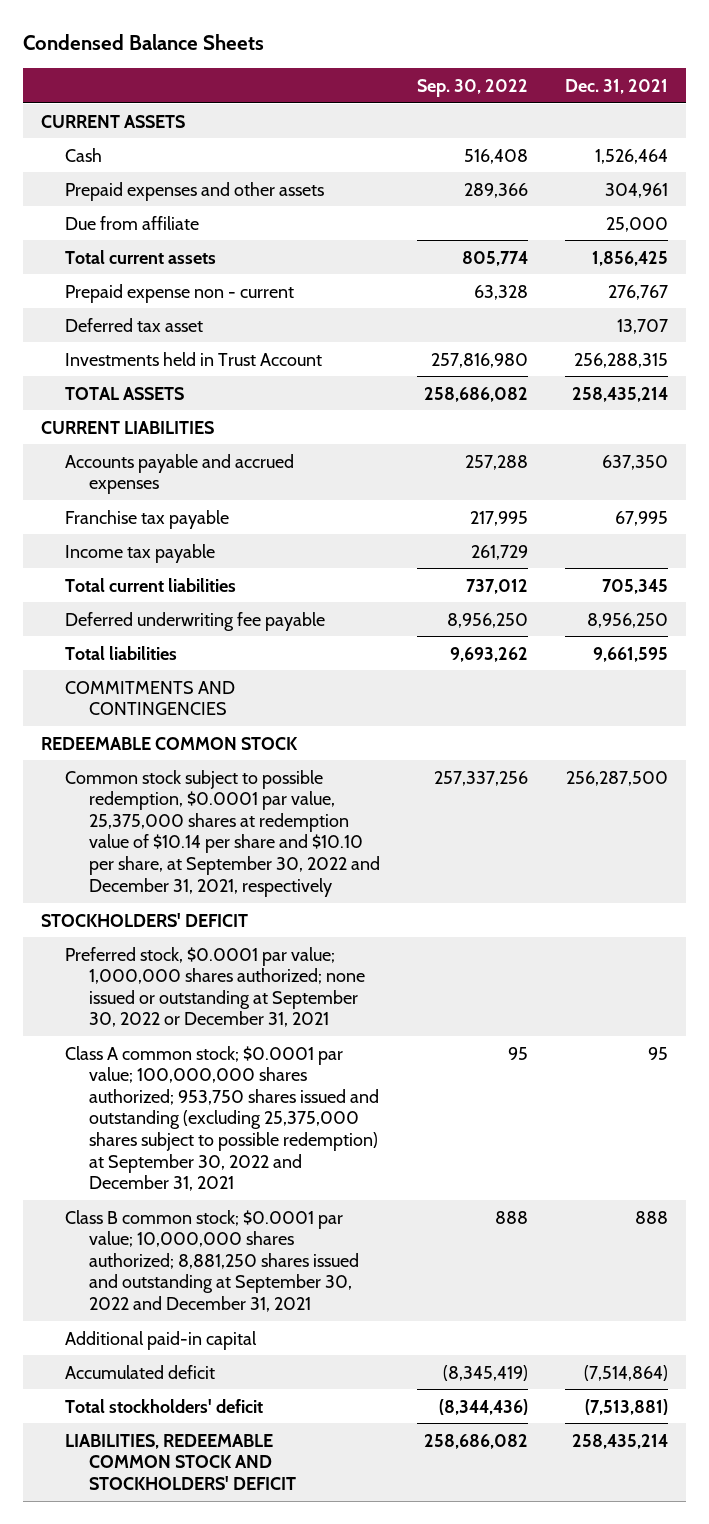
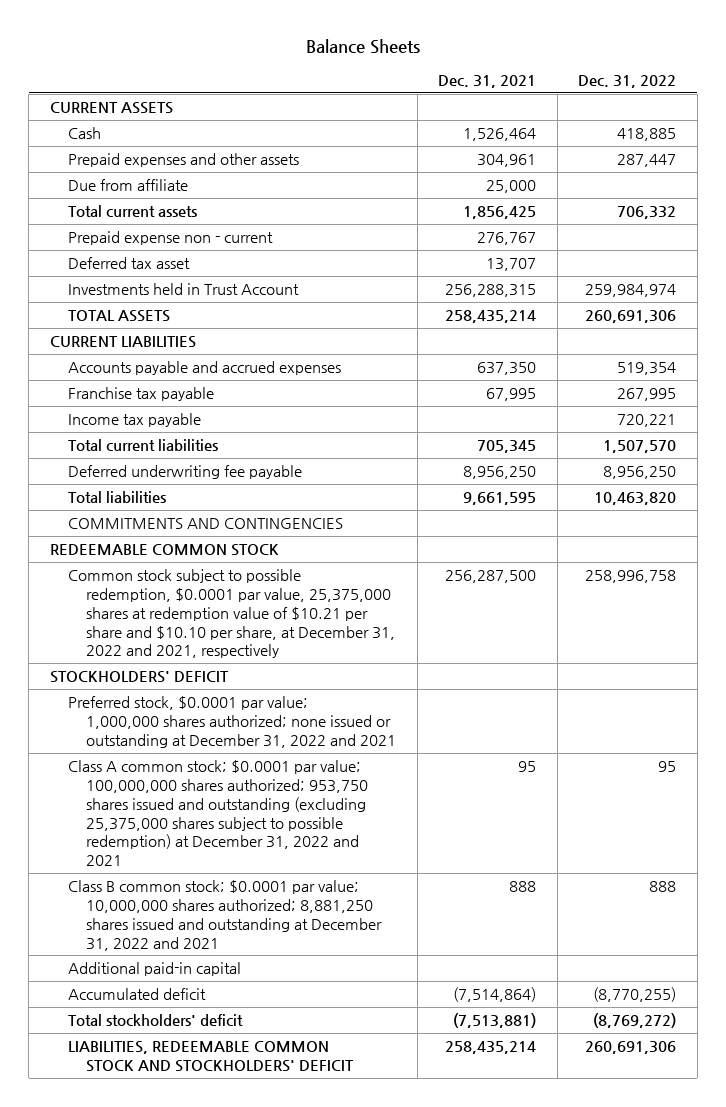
- Condensed Balance Sheets
+ Balance Sheets
- | Sep. 30, 2022 | Dec. 31, 2021
+ | Dec. 31, 2021 | Dec. 31, 2022
- Common stock subject to possible redemption, $0.0001 par value, 25,375,000 shares at redemption value of $10.14 per share and $10.10 per share, at September 30, 2022 and December 31, 2021, respectively | 257,337,256 | 256,287,500
+ Common stock subject to possible redemption, $0.0001 par value, 25,375,000 shares at redemption value of $10.21 per share and $10.10 per share, at December 31, 2022 and 2021, respectively | 256,287,500 | 258,996,758
- Preferred stock, $0.0001 par value; 1,000,000 shares authorized; none issued or outstanding at September 30, 2022 or December 31, 2021
- Class A common stock; $0.0001 par value; 100,000,000 shares authorized; 953,750 shares issued and outstanding (excluding 25,375,000 shares subject to possible redemption) at September 30, 2022 and December 31, 2021 | 95 | 95
- Class B common stock; $0.0001 par value; 10,000,000 shares authorized; 8,881,250 shares issued and outstanding at September 30, 2022 and December 31, 2021 | 888 | 888
+ Preferred stock, $0.0001 par value; 1,000,000 shares authorized; none issued or outstanding at December 31, 2022 and 2021
+ Class A common stock; $0.0001 par value; 100,000,000 shares authorized; 953,750 shares issued and outstanding (excluding 25,375,000 shares subject to possible redemption) at December 31, 2022 and 2021 | 95 | 95
+ Class B common stock; $0.0001 par value; 10,000,000 shares authorized; 8,881,250 shares issued and outstanding at December 31, 2022 and 2021 | 888 | 888

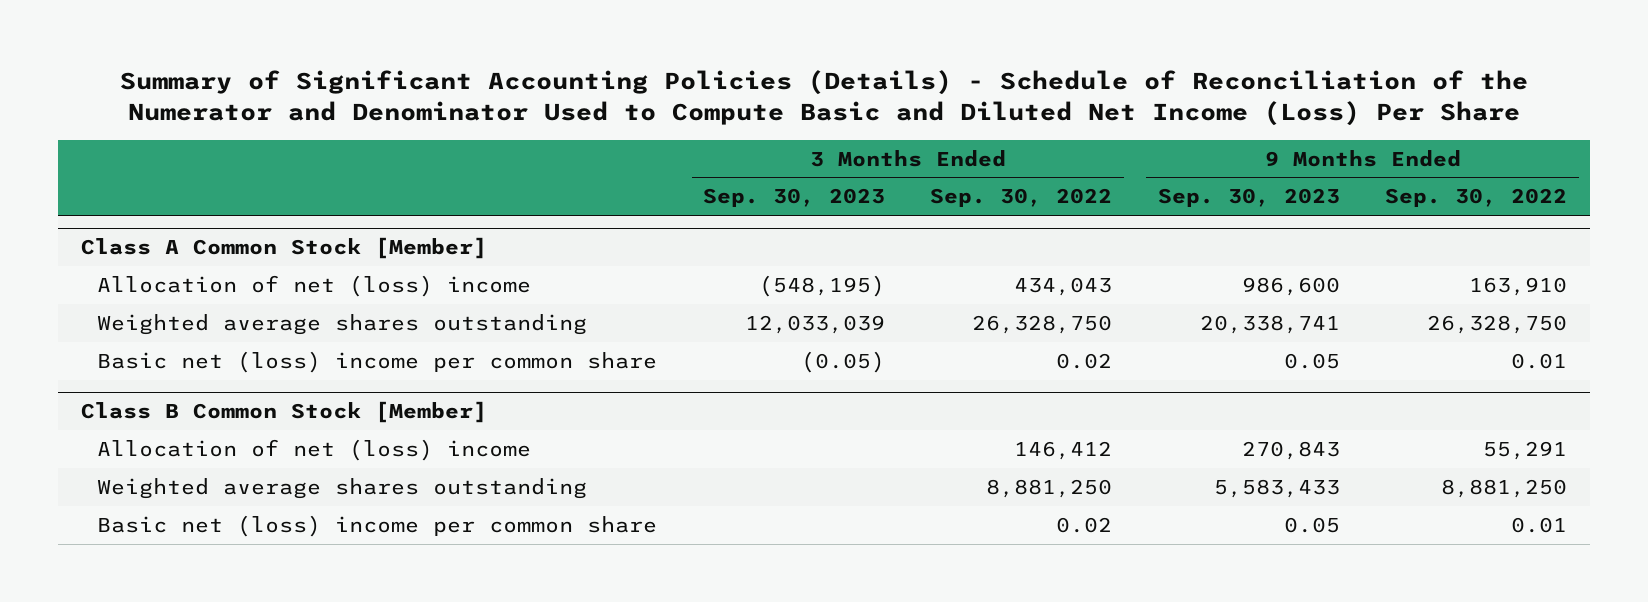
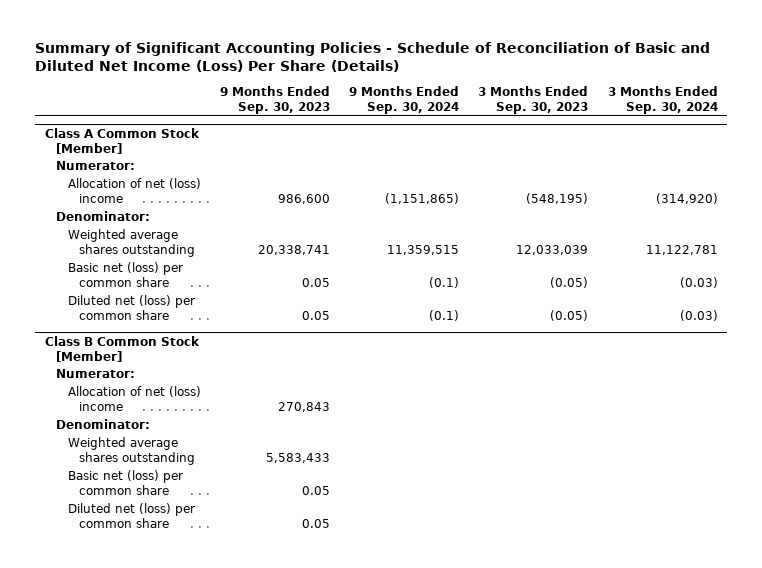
- Summary of Significant Accounting Policies (Details) - Schedule of Reconciliation of the Numerator and Denominator Used to Compute Basic and Diluted Net Income (Loss) Per Share
+ Summary of Significant Accounting Policies - Schedule of Reconciliation of Basic and Diluted Net Income (Loss) Per Share (Details)
- | 3 Months Ended Sep. 30, 2023 | 3 Months Ended Sep. 30, 2022 | 9 Months Ended Sep. 30, 2023 | 9 Months Ended Sep. 30, 2022
+ | 9 Months Ended Sep. 30, 2023 | 9 Months Ended Sep. 30, 2024 | 3 Months Ended Sep. 30, 2023 | 3 Months Ended Sep. 30, 2024
@ Class A Common Stock [Member]
+ Numerator:
+ Denominator:
- Basic net (loss) income per common share | (0.05) | 0.02 | 0.05 | 0.01
+ Basic net (loss) per common share | 0.05 | (0.1) | (0.05) | (0.03)
+ Diluted net (loss) per common share | 0.05 | (0.1) | (0.05) | (0.03)
@ Class B Common Stock [Member]
+ Numerator:
+ Denominator:
- Basic net (loss) income per common share | | 0.02 | 0.05 | 0.01
+ Basic net (loss) per common share | 0.05 | | |
+ Diluted net (loss) per common share | 0.05 | | |

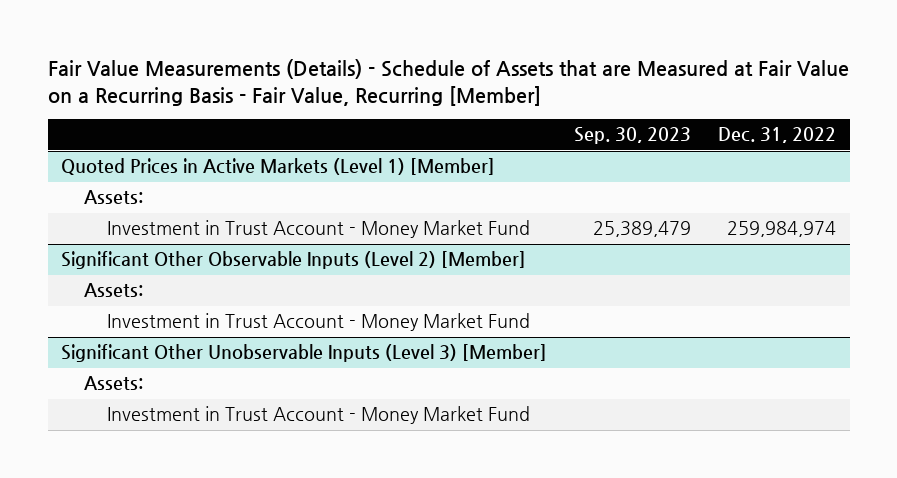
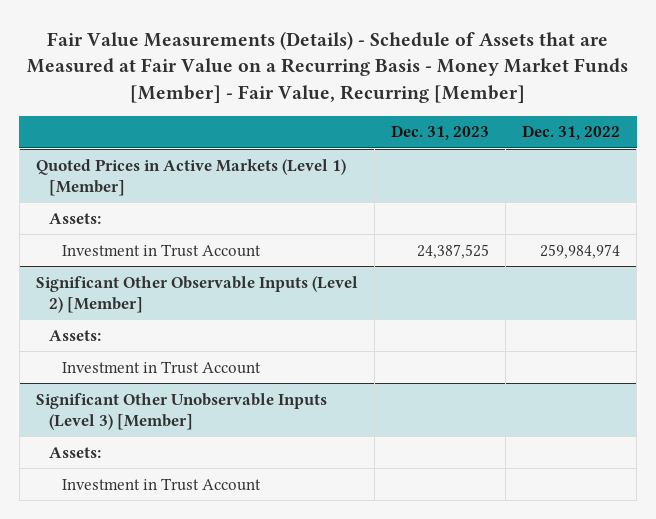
- Fair Value Measurements (Details) - Schedule of Assets that are Measured at Fair Value on a Recurring Basis - Fair Value, Recurring [Member]
+ Fair Value Measurements (Details) - Schedule of Assets that are Measured at Fair Value on a Recurring Basis - Money Market Funds [Member] - Fair Value, Recurring [Member]
- | Sep. 30, 2023 | Dec. 31, 2022
+ | Dec. 31, 2023 | Dec. 31, 2022
@ Quoted Prices in Active Markets (Level 1) [Member]
- Investment in Trust Account - Money Market Fund | 25,389,479 | 259,984,974
+ Investment in Trust Account | 24,387,525 | 259,984,974
@ Significant Other Observable Inputs (Level 2) [Member]
- Investment in Trust Account - Money Market Fund
+ Investment in Trust Account
@ Significant Other Unobservable Inputs (Level 3) [Member]
- Investment in Trust Account - Money Market Fund
+ Investment in Trust Account

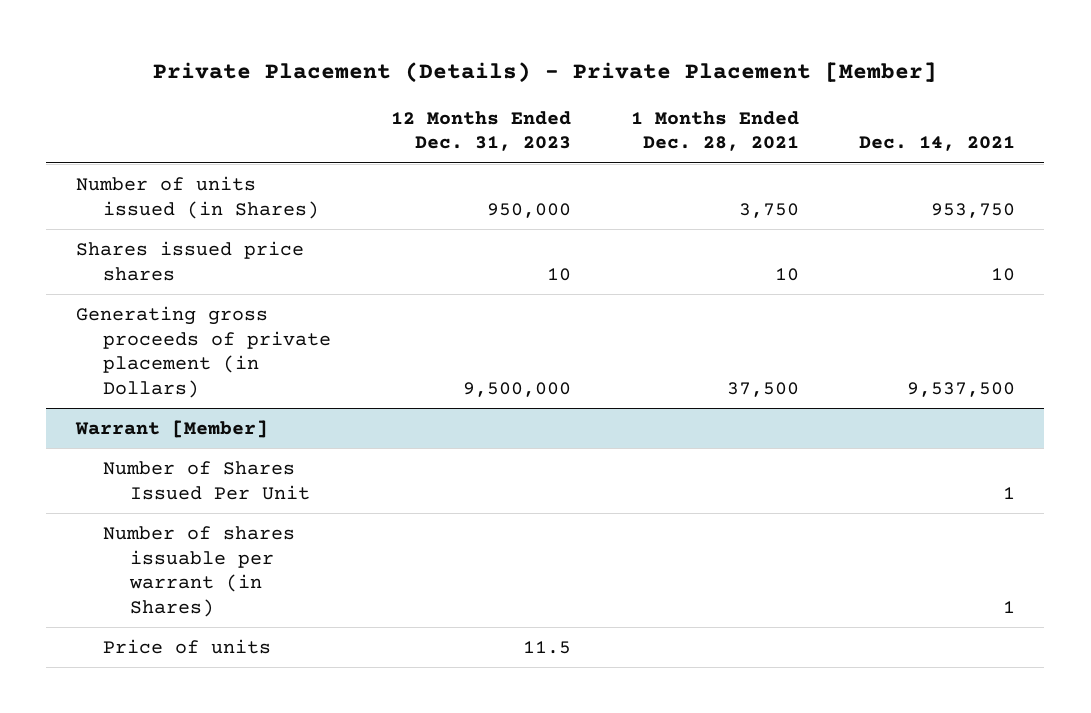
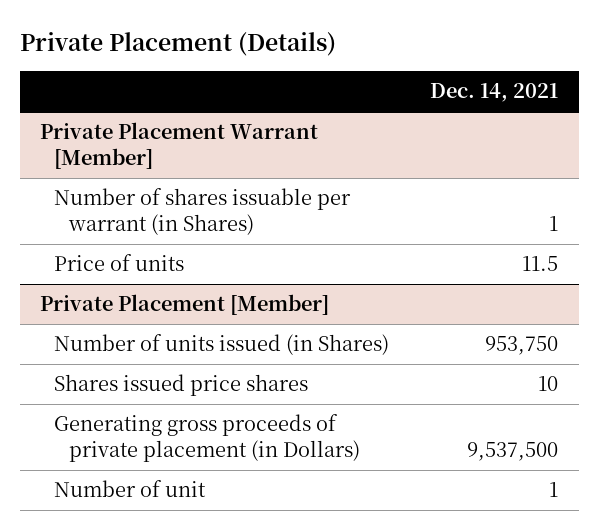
- Private Placement (Details) - Private Placement [Member]
+ Private Placement (Details)
- | 12 Months Ended Dec. 31, 2023 | 1 Months Ended Dec. 28, 2021 | Dec. 14, 2021
+ | Dec. 14, 2021
+ Private Placement Warrant [Member]
+ Number of shares issuable per warrant (in Shares) | 1
+ Price of units | 11.5
+ Private Placement [Member]
- Warrant [Member]
- Number of Shares Issued Per Unit | | | 1
- Number of shares issuable per warrant (in Shares) | | | 1
- Price of units | 11.5 | |
+ Number of unit | 1

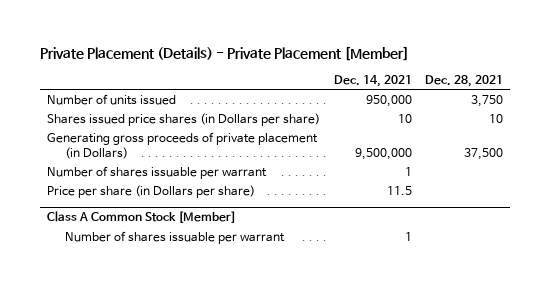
- Private Placement (Details)
+ Private Placement (Details) - Private Placement [Member]
- | Dec. 14, 2021
+ | Dec. 14, 2021 | Dec. 28, 2021
- Private Placement Warrant [Member]
- Number of shares issuable per warrant (in Shares) | 1
- Price of units | 11.5
- Private Placement [Member]
- Number of units issued (in Shares) | 953,750
- Shares issued price shares | 10
- Generating gross proceeds of private placement (in Dollars) | 9,537,500
- Number of unit | 1
+ Number of units issued | 950,000 | 3,750
+ Shares issued price shares (in Dollars per share) | 10 | 10
+ Generating gross proceeds of private placement (in Dollars) | 9,500,000 | 37,500
+ Number of shares issuable per warrant | 1 |
+ Price per share (in Dollars per share) | 11.5 |
+ Class A Common Stock [Member]
+ Number of shares issuable per warrant | 1 |

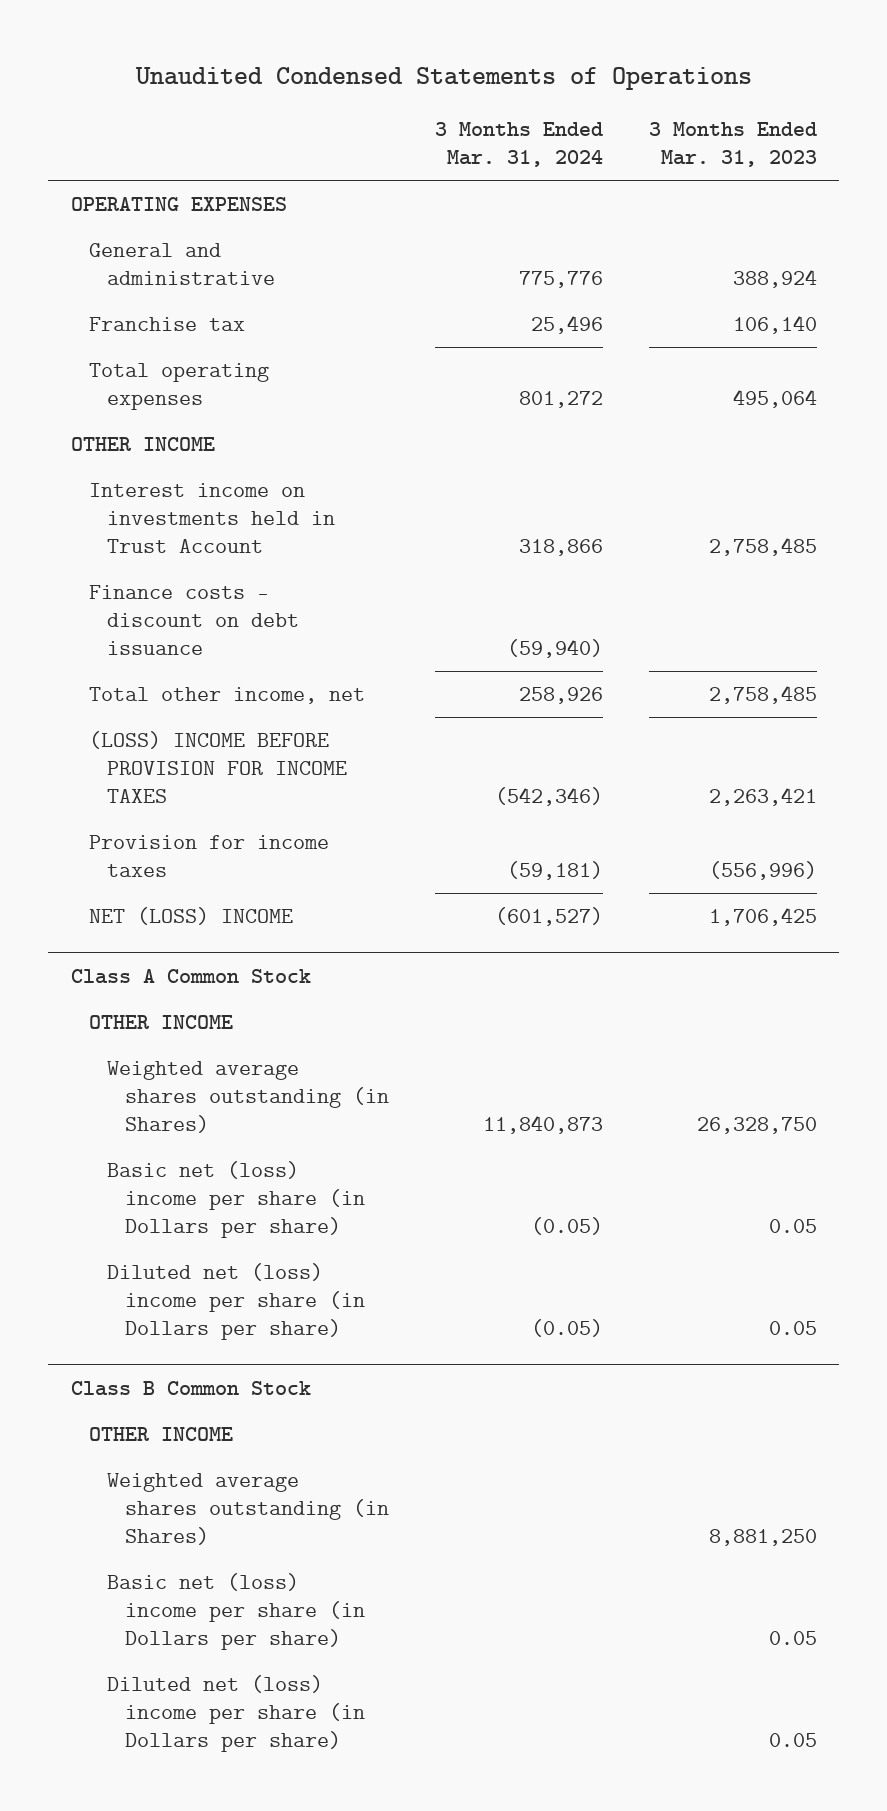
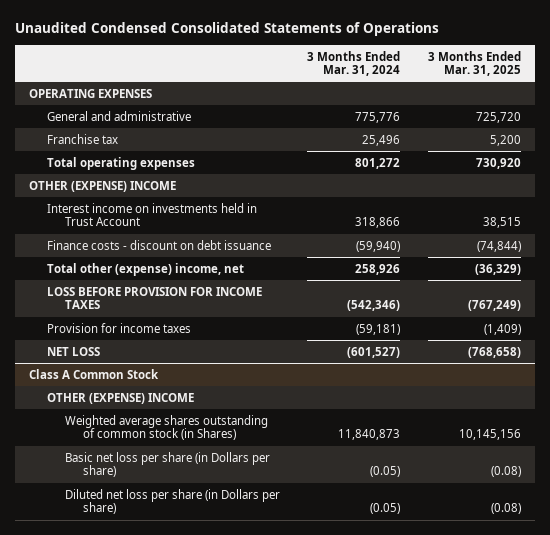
- Unaudited Condensed Statements of Operations
+ Unaudited Condensed Consolidated Statements of Operations
- | 3 Months Ended Mar. 31, 2024 | 3 Months Ended Mar. 31, 2023
+ | 3 Months Ended Mar. 31, 2024 | 3 Months Ended Mar. 31, 2025
- OTHER INCOME
+ OTHER (EXPENSE) INCOME
- Total other income, net | 258,926 | 2,758,485
- (LOSS) INCOME BEFORE PROVISION FOR INCOME TAXES | (542,346) | 2,263,421
+ Total other (expense) income, net | 258,926 | (36,329)
+ LOSS BEFORE PROVISION FOR INCOME TAXES | (542,346) | (767,249)
- NET (LOSS) INCOME | (601,527) | 1,706,425
+ NET LOSS | (601,527) | (768,658)
@ Class A Common Stock
- OTHER INCOME
- Weighted average shares outstanding (in Shares) | 11,840,873 | 26,328,750
- Basic net (loss) income per share (in Dollars per share) | (0.05) | 0.05
- Diluted net (loss) income per share (in Dollars per share) | (0.05) | 0.05
- Class B Common Stock
- OTHER INCOME
- Weighted average shares outstanding (in Shares) | | 8,881,250
- Basic net (loss) income per share (in Dollars per share) | | 0.05
- Diluted net (loss) income per share (in Dollars per share) | | 0.05
@ Class A Common Stock
+ OTHER (EXPENSE) INCOME
+ Weighted average shares outstanding of common stock (in Shares) | 11,840,873 | 10,145,156
+ Basic net loss per share (in Dollars per share) | (0.05) | (0.08)
+ Diluted net loss per share (in Dollars per share) | (0.05) | (0.08)

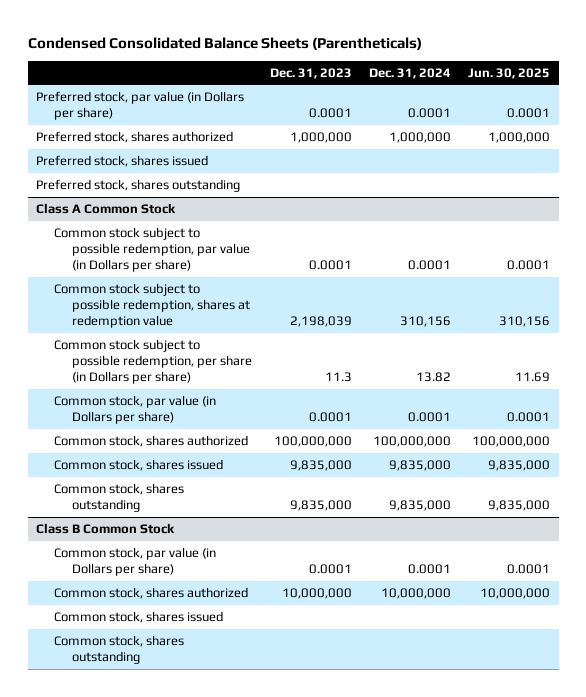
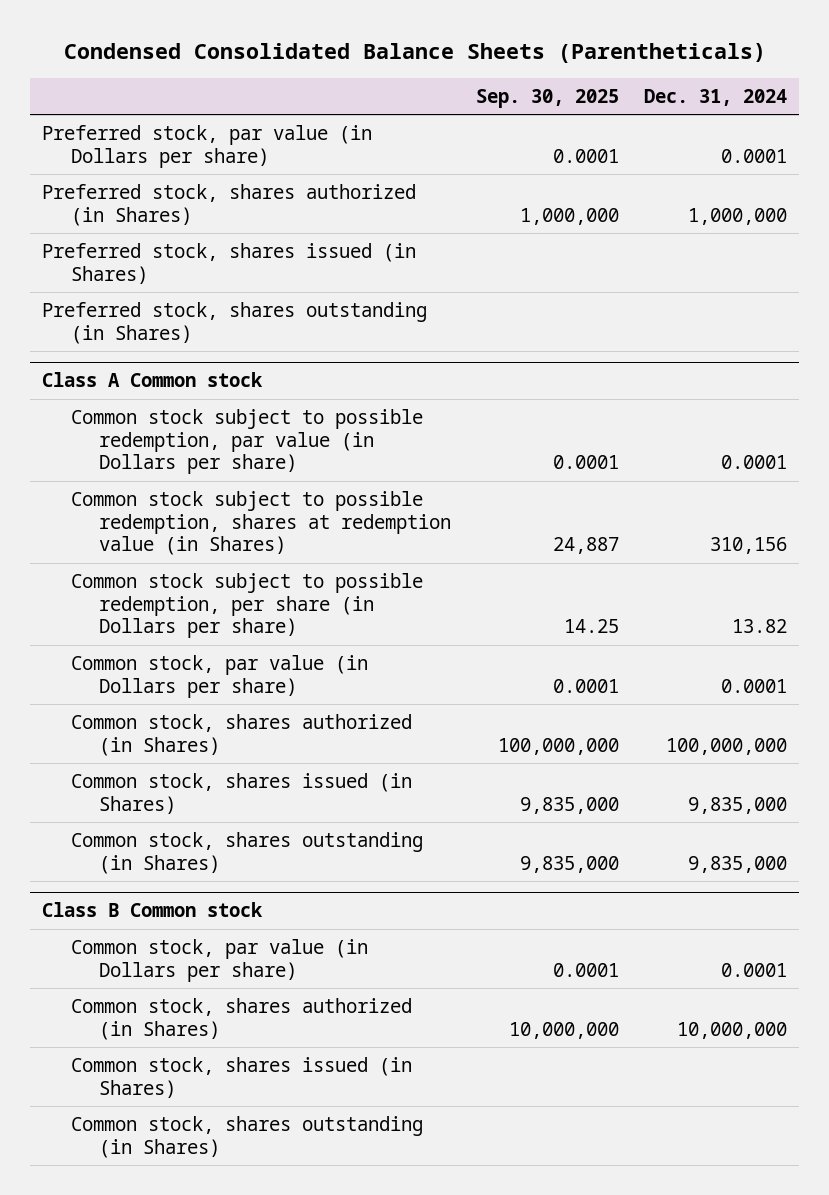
- | Dec. 31, 2023 | Dec. 31, 2024 | Jun. 30, 2025
+ | Sep. 30, 2025 | Dec. 31, 2024
- Preferred stock, shares authorized | 1,000,000 | 1,000,000 | 1,000,000
- Preferred stock, shares issued
- Preferred stock, shares outstanding
- Class A Common Stock
+ Preferred stock, shares authorized (in Shares) | 1,000,000 | 1,000,000
+ Preferred stock, shares issued (in Shares)
+ Preferred stock, shares outstanding (in Shares)
+ Class A Common stock
- Common stock subject to possible redemption, shares at redemption value | 2,198,039 | 310,156 | 310,156
+ Common stock subject to possible redemption, shares at redemption value (in Shares) | 24,887 | 310,156
- Common stock, shares authorized | 100,000,000 | 100,000,000 | 100,000,000
- Common stock, shares issued | 9,835,000 | 9,835,000 | 9,835,000
- Common stock, shares outstanding | 9,835,000 | 9,835,000 | 9,835,000
- Class B Common Stock
+ Common stock, shares authorized (in Shares) | 100,000,000 | 100,000,000
+ Common stock, shares issued (in Shares) | 9,835,000 | 9,835,000
+ Common stock, shares outstanding (in Shares) | 9,835,000 | 9,835,000
+ Class B Common stock
- Common stock, shares authorized | 10,000,000 | 10,000,000 | 10,000,000
- Common stock, shares issued
- Common stock, shares outstanding
+ Common stock, shares authorized (in Shares) | 10,000,000 | 10,000,000
+ Common stock, shares issued (in Shares)
+ Common stock, shares outstanding (in Shares)

